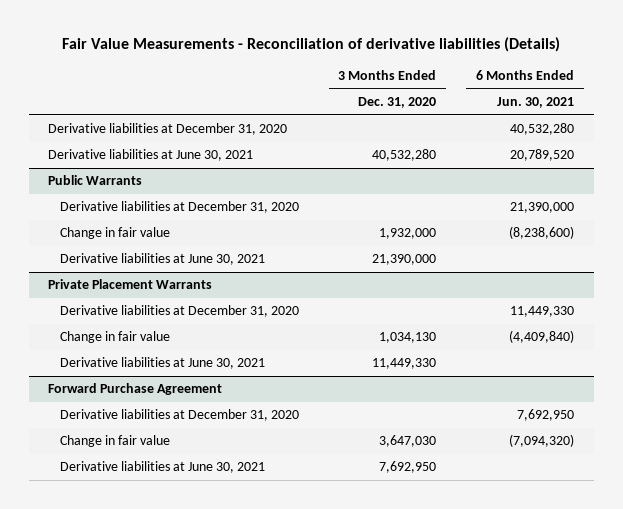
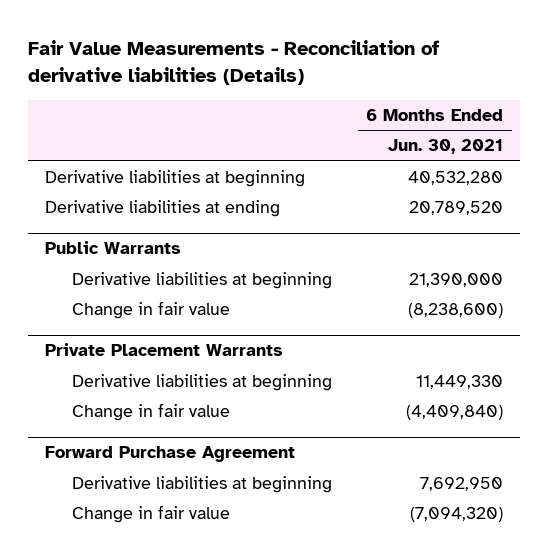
- | 3 Months Ended Dec. 31, 2020 | 6 Months Ended Jun. 30, 2021
+ | 6 Months Ended Jun. 30, 2021
- Derivative liabilities at December 31, 2020 | | 40,532,280
- Derivative liabilities at June 30, 2021 | 40,532,280 | 20,789,520
+ Derivative liabilities at beginning | 40,532,280
+ Derivative liabilities at ending | 20,789,520
@ Public Warrants
- Derivative liabilities at December 31, 2020 | | 21,390,000
+ Derivative liabilities at beginning | 21,390,000
- Derivative liabilities at June 30, 2021 | 21,390,000 |
@ Private Placement Warrants
- Derivative liabilities at December 31, 2020 | | 11,449,330
+ Derivative liabilities at beginning | 11,449,330
- Derivative liabilities at June 30, 2021 | 11,449,330 |
@ Forward Purchase Agreement
- Derivative liabilities at December 31, 2020 | | 7,692,950
+ Derivative liabilities at beginning | 7,692,950
- Derivative liabilities at June 30, 2021 | 7,692,950 |

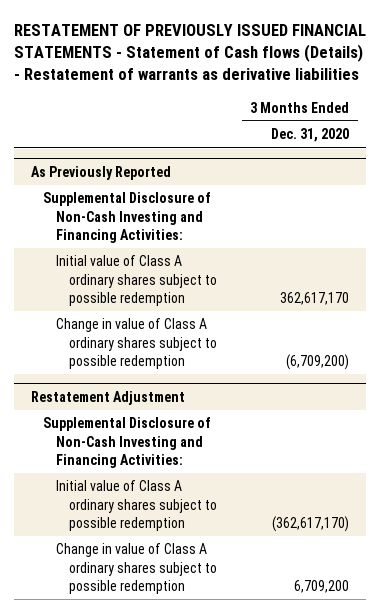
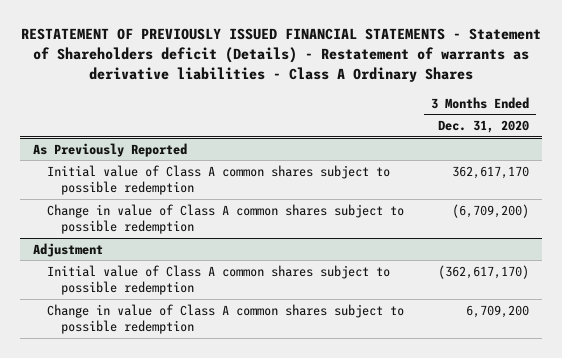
- RESTATEMENT OF PREVIOUSLY ISSUED FINANCIAL STATEMENTS - Statement of Cash flows (Details) - Restatement of warrants as derivative liabilities
+ RESTATEMENT OF PREVIOUSLY ISSUED FINANCIAL STATEMENTS - Statement of Shareholders deficit (Details) - Restatement of warrants as derivative liabilities - Class A Ordinary Shares
@ As Previously Reported
- Supplemental Disclosure of Non-Cash Investing and Financing Activities:
- Initial value of Class A ordinary shares subject to possible redemption | 362,617,170
- Change in value of Class A ordinary shares subject to possible redemption | (6,709,200)
- Restatement Adjustment
- Supplemental Disclosure of Non-Cash Investing and Financing Activities:
- Initial value of Class A ordinary shares subject to possible redemption | (362,617,170)
- Change in value of Class A ordinary shares subject to possible redemption | 6,709,200
@ As Previously Reported
+ Initial value of Class A common shares subject to possible redemption | 362,617,170
+ Change in value of Class A common shares subject to possible redemption | (6,709,200)
+ Adjustment
+ Initial value of Class A common shares subject to possible redemption | (362,617,170)
+ Change in value of Class A common shares subject to possible redemption | 6,709,200

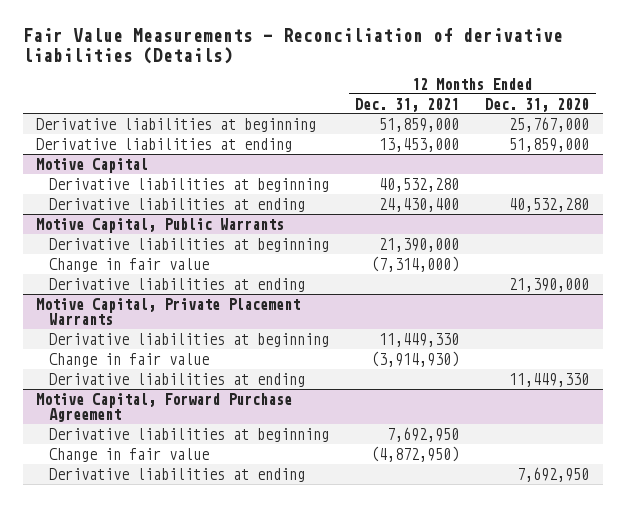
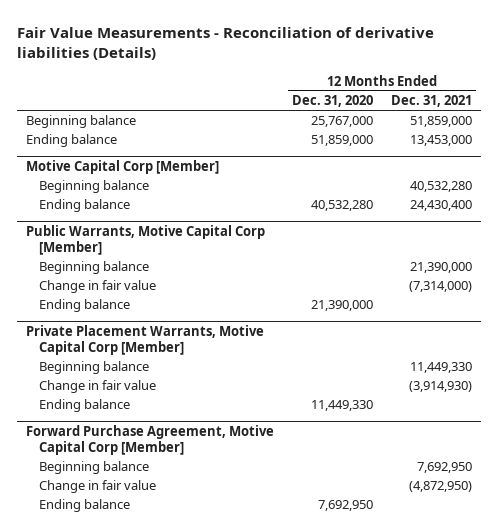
- | 12 Months Ended Dec. 31, 2021 | 12 Months Ended Dec. 31, 2020
+ | 12 Months Ended Dec. 31, 2020 | 12 Months Ended Dec. 31, 2021
- Derivative liabilities at beginning | 51,859,000 | 25,767,000
- Derivative liabilities at ending | 13,453,000 | 51,859,000
- Motive Capital
- Derivative liabilities at beginning | 40,532,280 |
- Derivative liabilities at ending | 24,430,400 | 40,532,280
- Motive Capital, Public Warrants
- Derivative liabilities at beginning | 21,390,000 |
+ Beginning balance | 25,767,000 | 51,859,000
+ Ending balance | 51,859,000 | 13,453,000
+ Motive Capital Corp [Member]
+ Beginning balance | | 40,532,280
+ Ending balance | 40,532,280 | 24,430,400
+ Public Warrants, Motive Capital Corp [Member]
+ Beginning balance | | 21,390,000
- Derivative liabilities at ending | | 21,390,000
- Motive Capital, Private Placement Warrants
- Derivative liabilities at beginning | 11,449,330 |
+ Ending balance | 21,390,000 |
+ Private Placement Warrants, Motive Capital Corp [Member]
+ Beginning balance | | 11,449,330
- Derivative liabilities at ending | | 11,449,330
- Motive Capital, Forward Purchase Agreement
- Derivative liabilities at beginning | 7,692,950 |
+ Ending balance | 11,449,330 |
+ Forward Purchase Agreement, Motive Capital Corp [Member]
+ Beginning balance | | 7,692,950
- Derivative liabilities at ending | | 7,692,950
+ Ending balance | 7,692,950 |

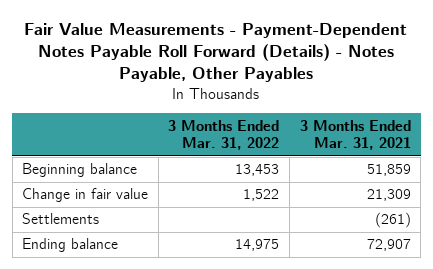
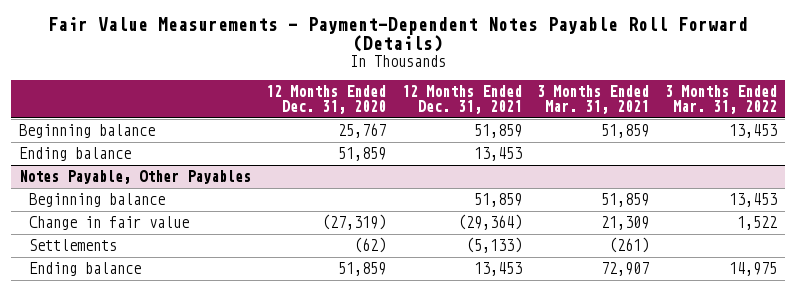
- Fair Value Measurements - Payment-Dependent Notes Payable Roll Forward (Details) - Notes Payable, Other Payables
+ Fair Value Measurements - Payment-Dependent Notes Payable Roll Forward (Details)
- | 3 Months Ended Mar. 31, 2022 | 3 Months Ended Mar. 31, 2021
+ | 12 Months Ended Dec. 31, 2020 | 12 Months Ended Dec. 31, 2021 | 3 Months Ended Mar. 31, 2021 | 3 Months Ended Mar. 31, 2022
+ Ending balance | 51,859 | 13,453 | |
+ Notes Payable, Other Payables
+ Beginning balance | | 51,859 | 51,859 | 13,453

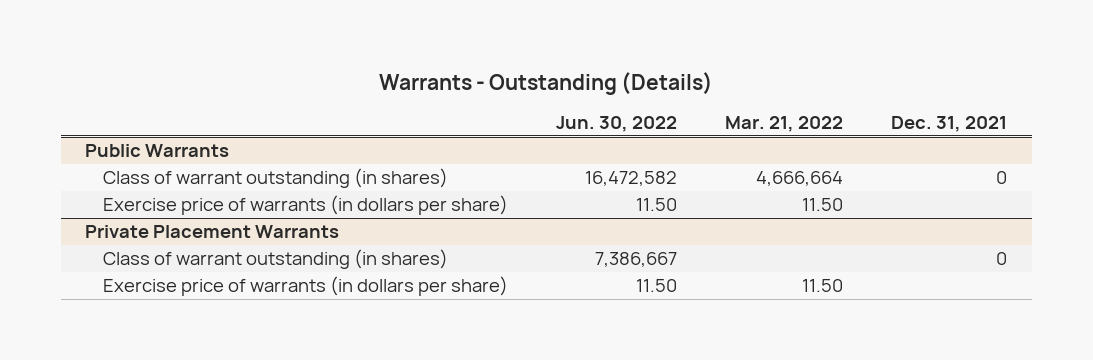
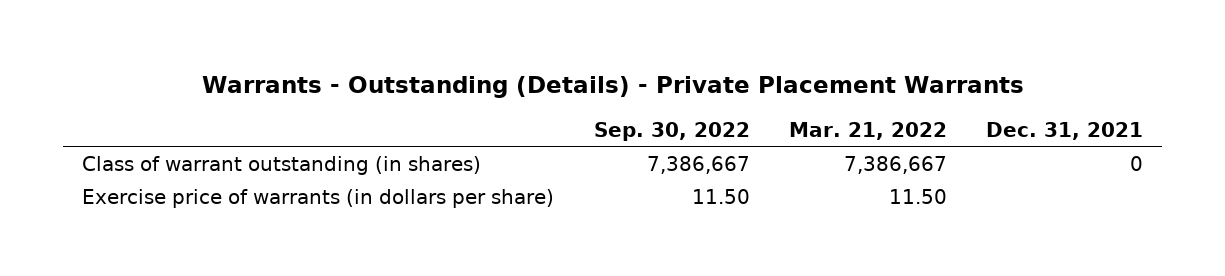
- Warrants - Outstanding (Details)
+ Warrants - Outstanding (Details) - Private Placement Warrants
- | Jun. 30, 2022 | Mar. 21, 2022 | Dec. 31, 2021
+ | Sep. 30, 2022 | Mar. 21, 2022 | Dec. 31, 2021
- Public Warrants
- Class of warrant outstanding (in shares) | 16,472,582 | 4,666,664 | 0
- Exercise price of warrants (in dollars per share) | 11.50 | 11.50 |
- Private Placement Warrants
- Class of warrant outstanding (in shares) | 7,386,667 | | 0
+ Class of warrant outstanding (in shares) | 7,386,667 | 7,386,667 | 0

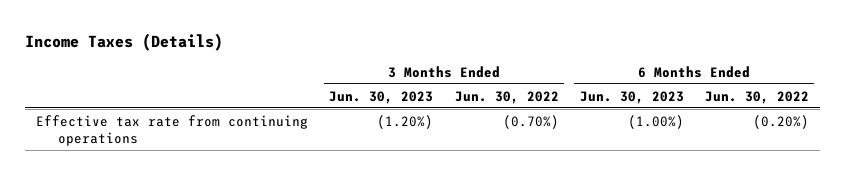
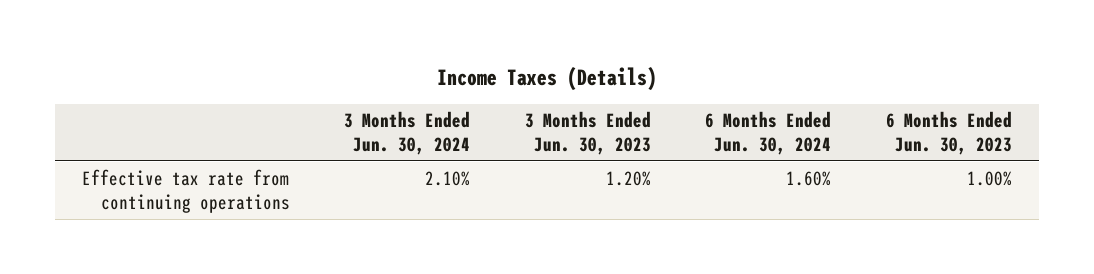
- | 3 Months Ended Jun. 30, 2023 | 3 Months Ended Jun. 30, 2022 | 6 Months Ended Jun. 30, 2023 | 6 Months Ended Jun. 30, 2022
+ | 3 Months Ended Jun. 30, 2024 | 3 Months Ended Jun. 30, 2023 | 6 Months Ended Jun. 30, 2024 | 6 Months Ended Jun. 30, 2023
- Effective tax rate from continuing operations | (1.20%) | (0.70%) | (1.00%) | (0.20%)
+ Effective tax rate from continuing operations | 2.10% | 1.20% | 1.60% | 1.00%

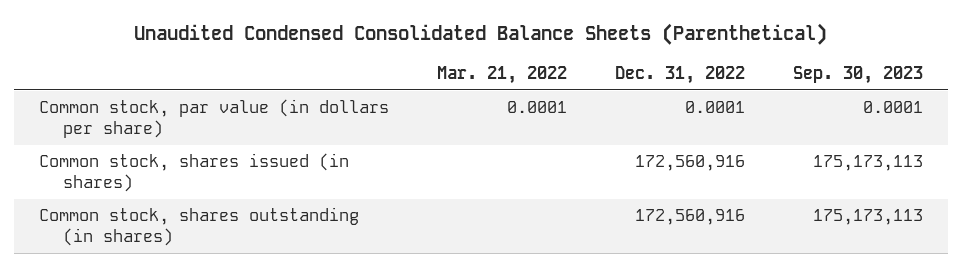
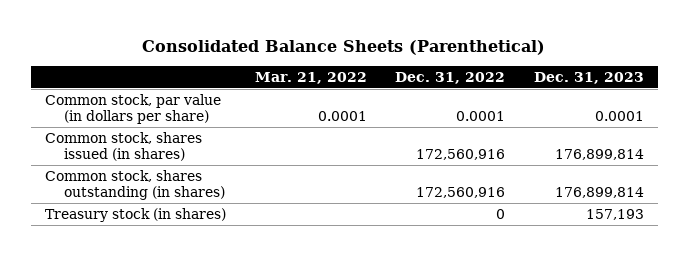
- Unaudited Condensed Consolidated Balance Sheets (Parenthetical)
+ Consolidated Balance Sheets (Parenthetical)
- | Mar. 21, 2022 | Dec. 31, 2022 | Sep. 30, 2023
+ | Mar. 21, 2022 | Dec. 31, 2022 | Dec. 31, 2023
+ Treasury stock (in shares) | | 0 | 157,193

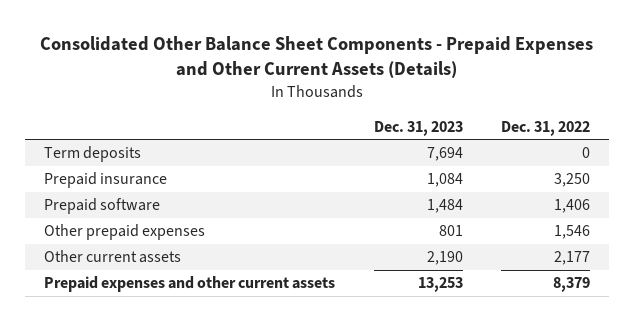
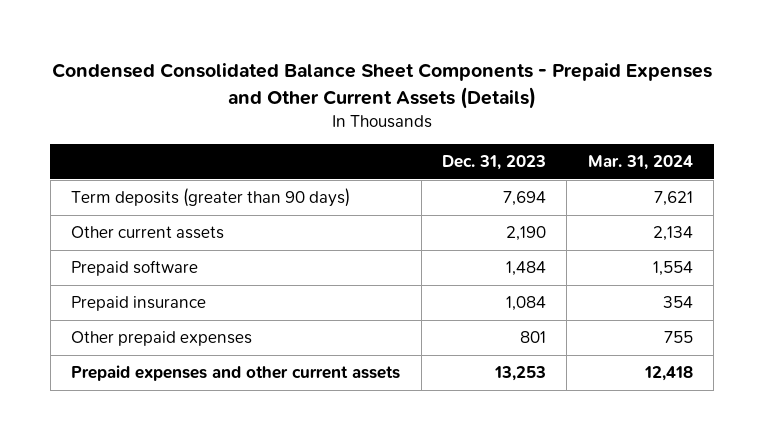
- Consolidated Other Balance Sheet Components - Prepaid Expenses and Other Current Assets (Details)
+ Condensed Consolidated Balance Sheet Components - Prepaid Expenses and Other Current Assets (Details)
- | Dec. 31, 2023 | Dec. 31, 2022
+ | Dec. 31, 2023 | Mar. 31, 2024
- Term deposits | 7,694 | 0
+ Term deposits (greater than 90 days) | 7,694 | 7,621
moved up: Other current assets | 2,190 | 2,134
moved down: Prepaid insurance | 1,084 | 354

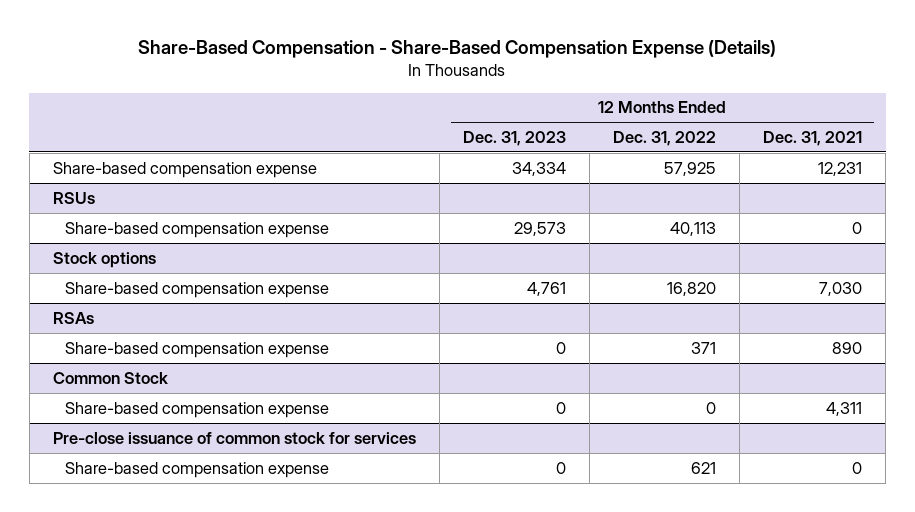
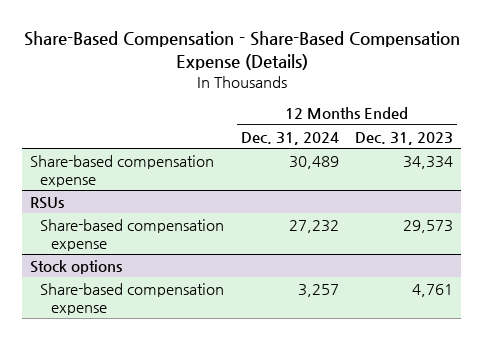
- | 12 Months Ended Dec. 31, 2023 | 12 Months Ended Dec. 31, 2022 | 12 Months Ended Dec. 31, 2021
+ | 12 Months Ended Dec. 31, 2024 | 12 Months Ended Dec. 31, 2023
- RSAs
- Share-based compensation expense | 0 | 371 | 890
- Common Stock
- Share-based compensation expense | 0 | 0 | 4,311
- Pre-close issuance of common stock for services
- Share-based compensation expense | 0 | 621 | 0

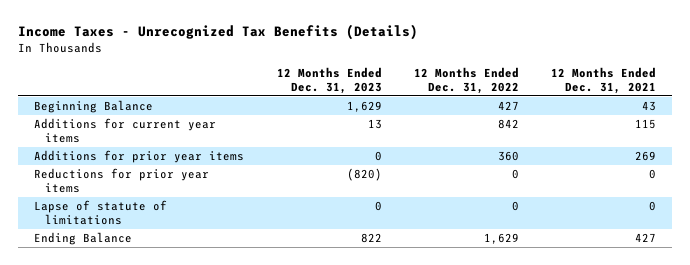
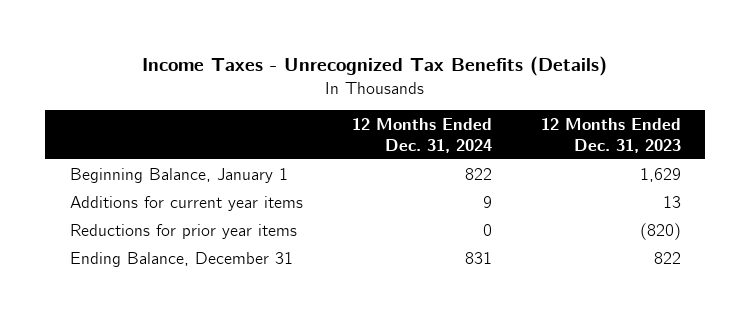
- | 12 Months Ended Dec. 31, 2023 | 12 Months Ended Dec. 31, 2022 | 12 Months Ended Dec. 31, 2021
+ | 12 Months Ended Dec. 31, 2024 | 12 Months Ended Dec. 31, 2023
- Beginning Balance | 1,629 | 427 | 43
+ Beginning Balance, January 1 | 822 | 1,629
- Additions for prior year items | 0 | 360 | 269
- Lapse of statute of limitations | 0 | 0 | 0
- Ending Balance | 822 | 1,629 | 427
+ Ending Balance, December 31 | 831 | 822

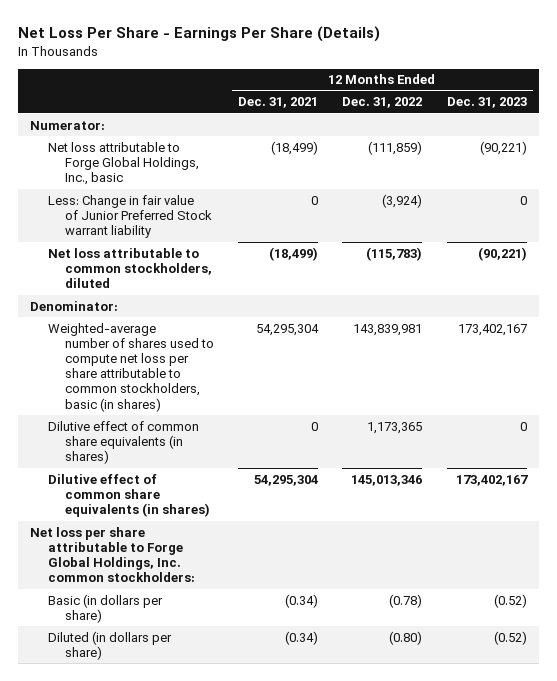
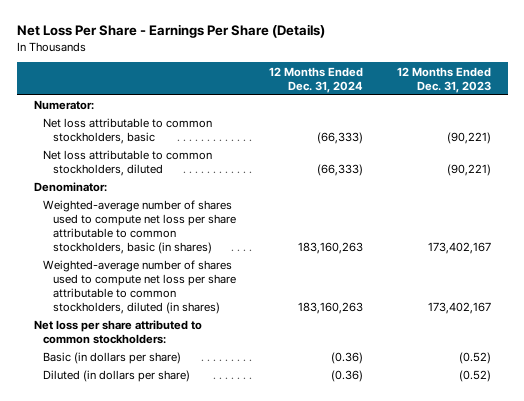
- | 12 Months Ended Dec. 31, 2021 | 12 Months Ended Dec. 31, 2022 | 12 Months Ended Dec. 31, 2023
+ | 12 Months Ended Dec. 31, 2024 | 12 Months Ended Dec. 31, 2023
- Net loss attributable to Forge Global Holdings, Inc., basic | (18,499) | (111,859) | (90,221)
- Less: Change in fair value of Junior Preferred Stock warrant liability | 0 | (3,924) | 0
+ Net loss attributable to common stockholders, basic | (66,333) | (90,221)
- Dilutive effect of common share equivalents (in shares) | 0 | 1,173,365 | 0
- Dilutive effect of common share equivalents (in shares) | 54,295,304 | 145,013,346 | 173,402,167
- Net loss per share attributable to Forge Global Holdings, Inc. common stockholders:
+ Weighted-average number of shares used to compute net loss per share attributable to common stockholders, diluted (in shares) | 183,160,263 | 173,402,167
+ Net loss per share attributed to common stockholders:

